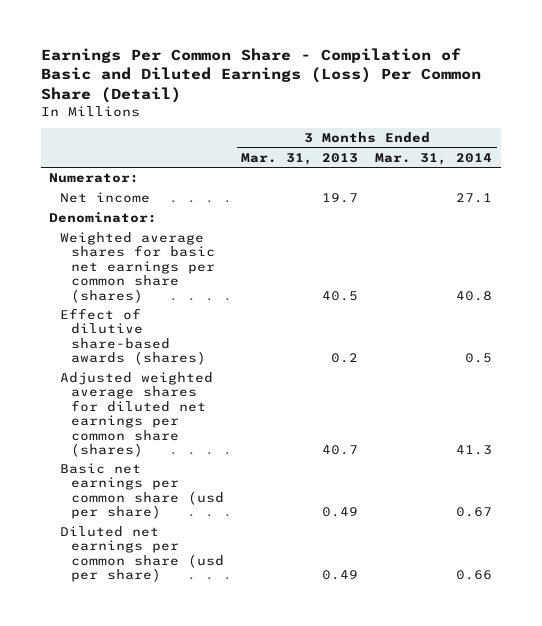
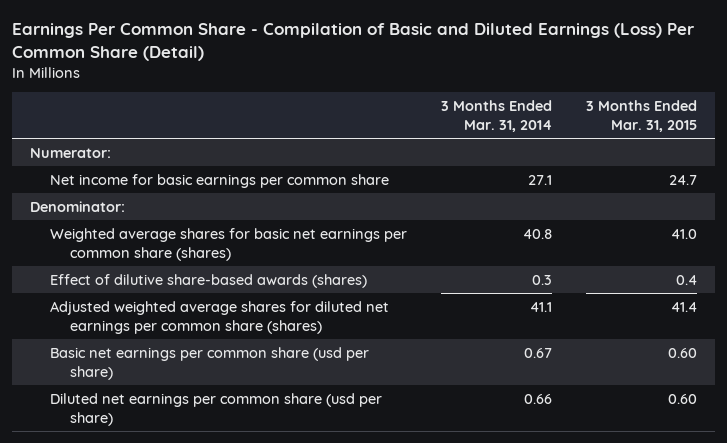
- | 3 Months Ended Mar. 31, 2013 | 3 Months Ended Mar. 31, 2014
+ | 3 Months Ended Mar. 31, 2014 | 3 Months Ended Mar. 31, 2015
- Net income | 19.7 | 27.1
+ Net income for basic earnings per common share | 27.1 | 24.7
- Effect of dilutive share-based awards (shares) | 0.2 | 0.5
- Adjusted weighted average shares for diluted net earnings per common share (shares) | 40.7 | 41.3
+ Effect of dilutive share-based awards (shares) | 0.3 | 0.4
+ Adjusted weighted average shares for diluted net earnings per common share (shares) | 41.1 | 41.4

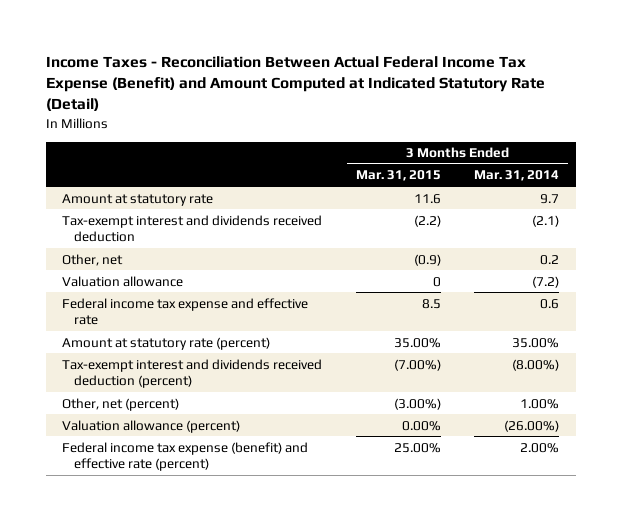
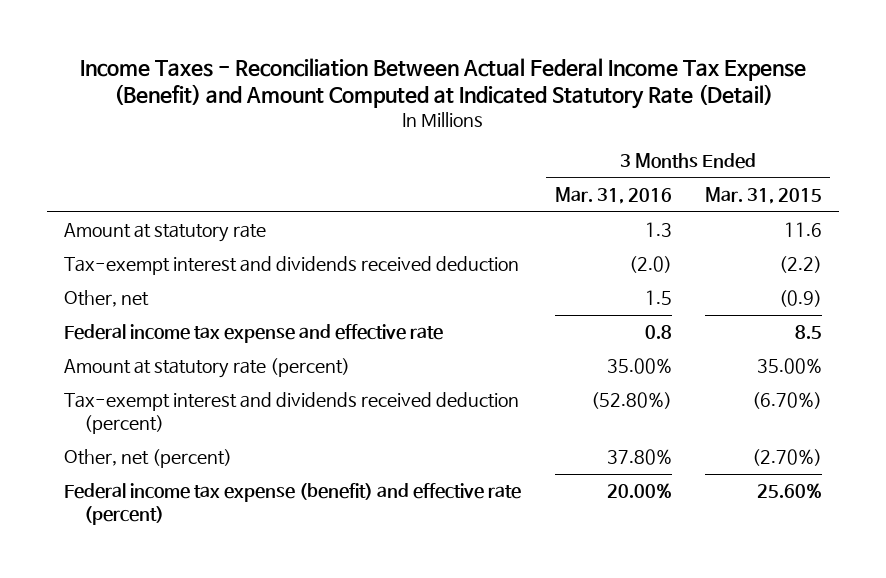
- | 3 Months Ended Mar. 31, 2015 | 3 Months Ended Mar. 31, 2014
+ | 3 Months Ended Mar. 31, 2016 | 3 Months Ended Mar. 31, 2015
- Valuation allowance | 0 | (7.2)
- Tax-exempt interest and dividends received deduction (percent) | (7.00%) | (8.00%)
- Other, net (percent) | (3.00%) | 1.00%
- Valuation allowance (percent) | 0.00% | (26.00%)
- Federal income tax expense (benefit) and effective rate (percent) | 25.00% | 2.00%
+ Tax-exempt interest and dividends received deduction (percent) | (52.80%) | (6.70%)
+ Other, net (percent) | 37.80% | (2.70%)
+ Federal income tax expense (benefit) and effective rate (percent) | 20.00% | 25.60%

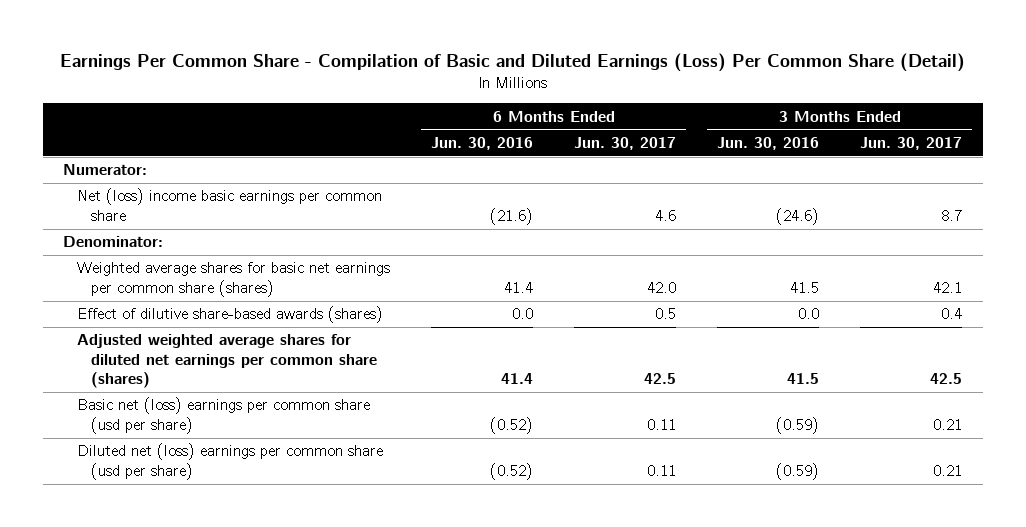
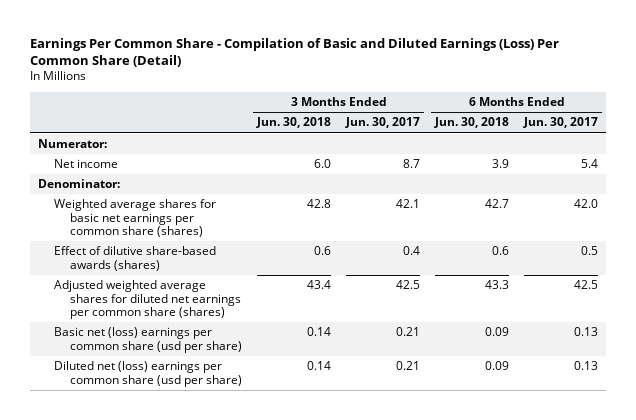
- | 6 Months Ended Jun. 30, 2016 | 6 Months Ended Jun. 30, 2017 | 3 Months Ended Jun. 30, 2016 | 3 Months Ended Jun. 30, 2017
+ | 3 Months Ended Jun. 30, 2018 | 3 Months Ended Jun. 30, 2017 | 6 Months Ended Jun. 30, 2018 | 6 Months Ended Jun. 30, 2017
- Net (loss) income basic earnings per common share | (21.6) | 4.6 | (24.6) | 8.7
+ Net income | 6.0 | 8.7 | 3.9 | 5.4
- Basic net (loss) earnings per common share (usd per share) | (0.52) | 0.11 | (0.59) | 0.21
- Diluted net (loss) earnings per common share (usd per share) | (0.52) | 0.11 | (0.59) | 0.21
+ Basic net (loss) earnings per common share (usd per share) | 0.14 | 0.21 | 0.09 | 0.13
+ Diluted net (loss) earnings per common share (usd per share) | 0.14 | 0.21 | 0.09 | 0.13

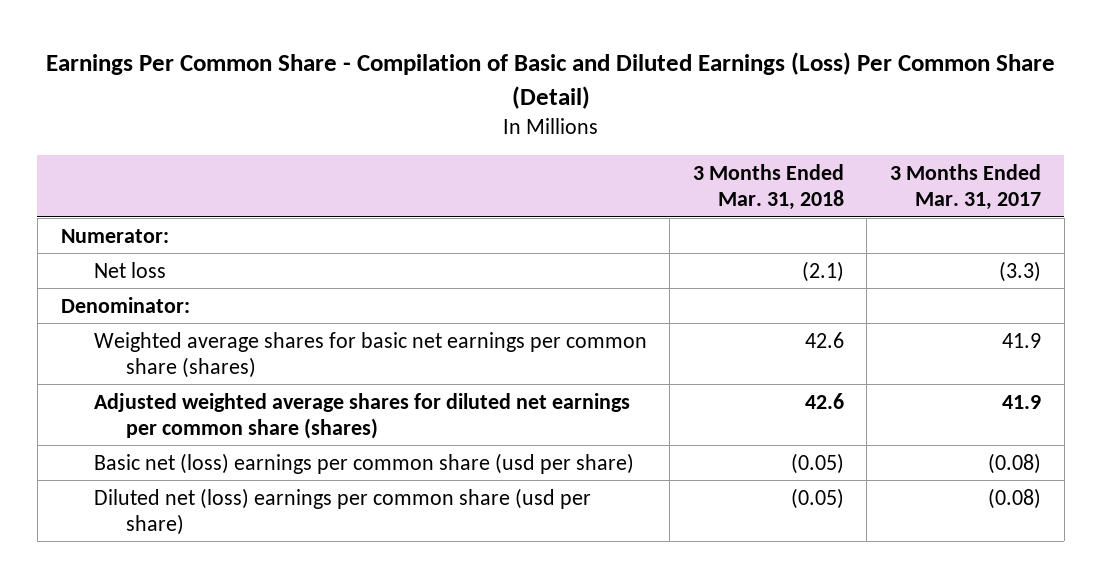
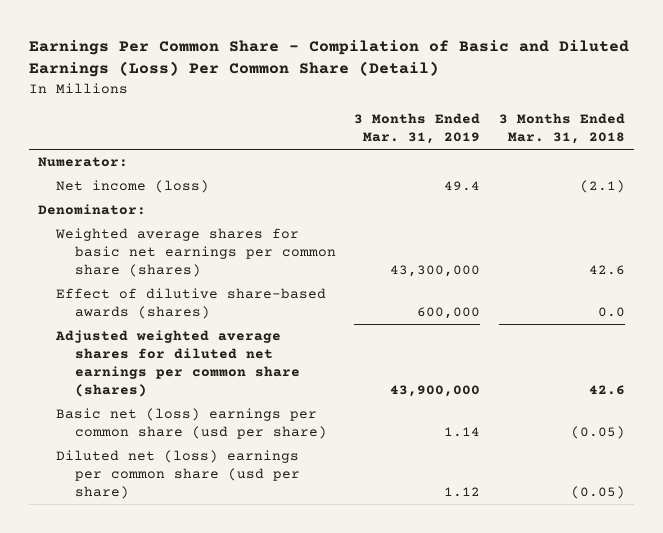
- | 3 Months Ended Mar. 31, 2018 | 3 Months Ended Mar. 31, 2017
+ | 3 Months Ended Mar. 31, 2019 | 3 Months Ended Mar. 31, 2018
- Net loss | (2.1) | (3.3)
+ Net income (loss) | 49.4 | (2.1)
+ Effect of dilutive share-based awards (shares) | 600,000 | 0.0

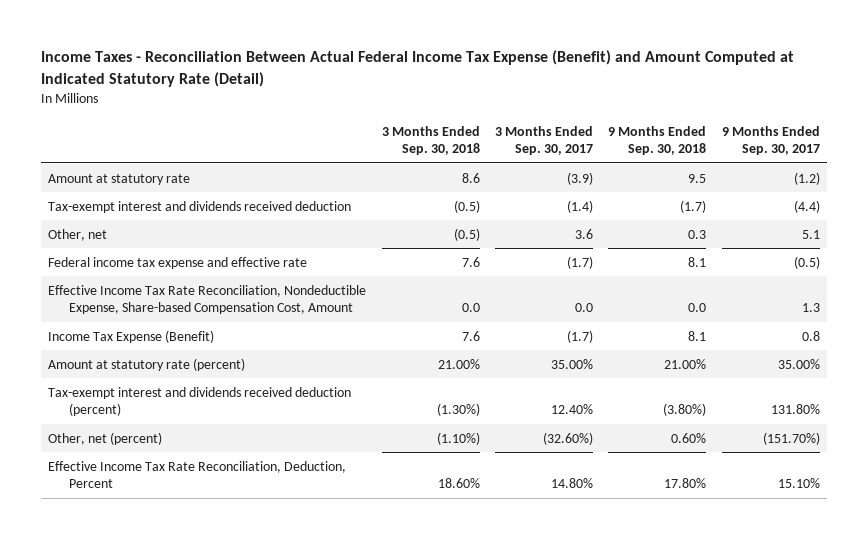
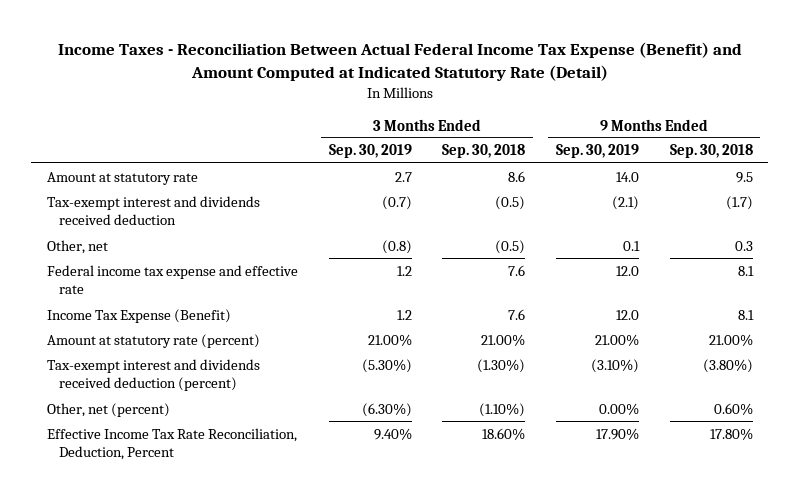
- | 3 Months Ended Sep. 30, 2018 | 3 Months Ended Sep. 30, 2017 | 9 Months Ended Sep. 30, 2018 | 9 Months Ended Sep. 30, 2017
+ | 3 Months Ended Sep. 30, 2019 | 3 Months Ended Sep. 30, 2018 | 9 Months Ended Sep. 30, 2019 | 9 Months Ended Sep. 30, 2018
- Effective Income Tax Rate Reconciliation, Nondeductible Expense, Share-based Compensation Cost, Amount | 0.0 | 0.0 | 0.0 | 1.3

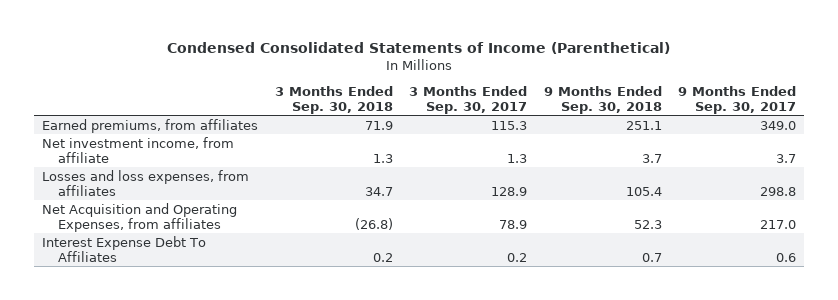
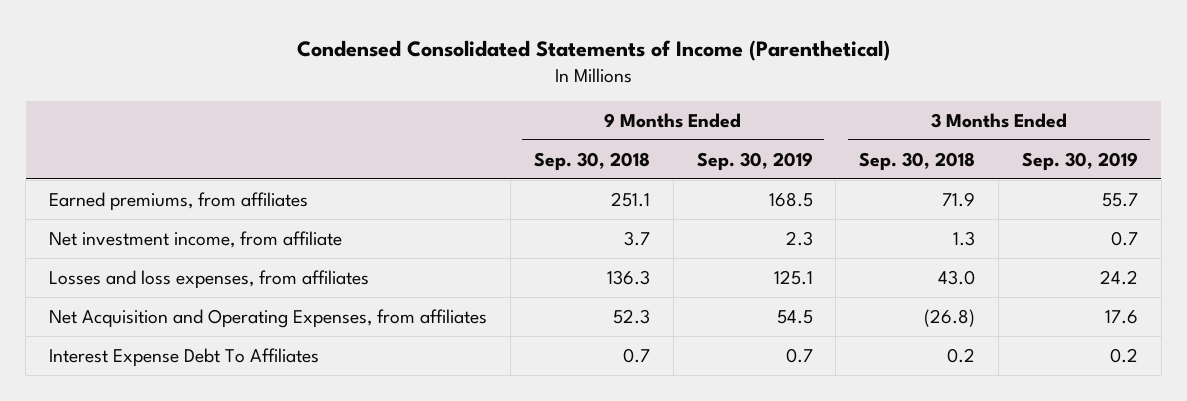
- | 3 Months Ended Sep. 30, 2018 | 3 Months Ended Sep. 30, 2017 | 9 Months Ended Sep. 30, 2018 | 9 Months Ended Sep. 30, 2017
+ | 9 Months Ended Sep. 30, 2018 | 9 Months Ended Sep. 30, 2019 | 3 Months Ended Sep. 30, 2018 | 3 Months Ended Sep. 30, 2019
- Losses and loss expenses, from affiliates | 34.7 | 128.9 | 105.4 | 298.8
+ Losses and loss expenses, from affiliates | 136.3 | 125.1 | 43.0 | 24.2

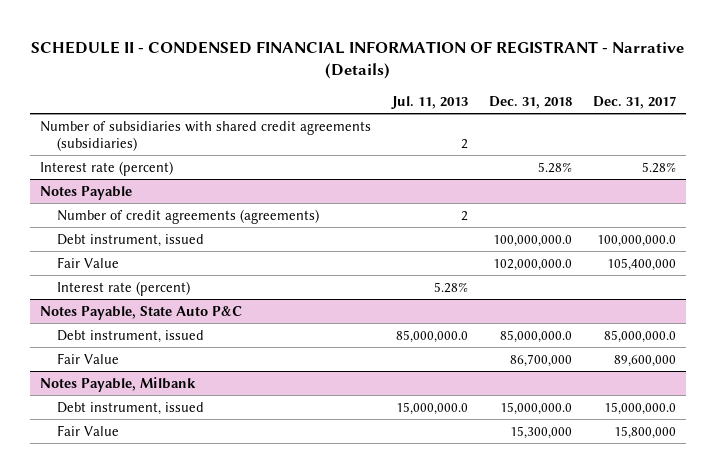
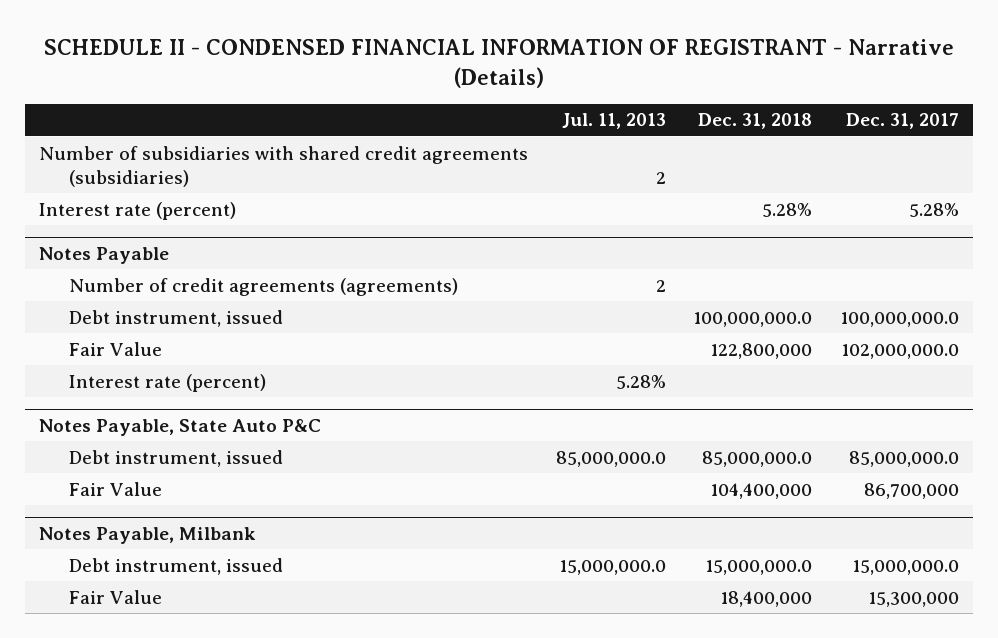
@ Notes Payable
- Fair Value | | 102,000,000.0 | 105,400,000
+ Fair Value | | 122,800,000 | 102,000,000.0
@ Notes Payable, State Auto P&C
- Fair Value | | 86,700,000 | 89,600,000
+ Fair Value | | 104,400,000 | 86,700,000
@ Notes Payable, Milbank
- Fair Value | | 15,300,000 | 15,800,000
+ Fair Value | | 18,400,000 | 15,300,000

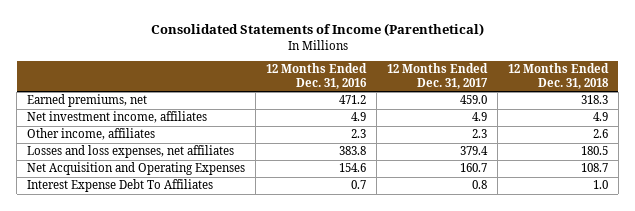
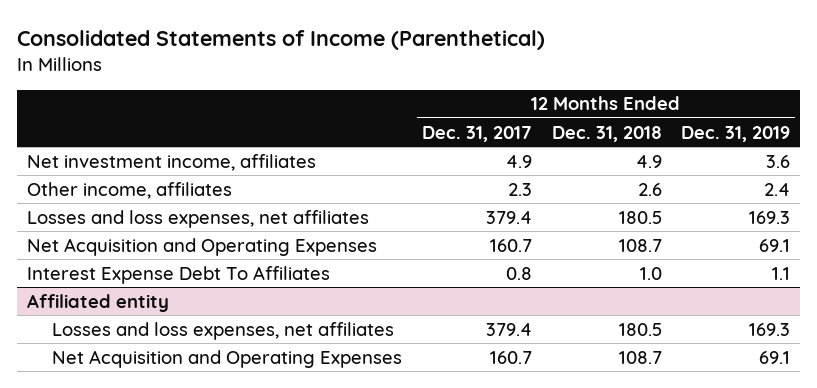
- | 12 Months Ended Dec. 31, 2016 | 12 Months Ended Dec. 31, 2017 | 12 Months Ended Dec. 31, 2018
+ | 12 Months Ended Dec. 31, 2017 | 12 Months Ended Dec. 31, 2018 | 12 Months Ended Dec. 31, 2019
- Earned premiums, net | 471.2 | 459.0 | 318.3
+ Affiliated entity
+ Losses and loss expenses, net affiliates | 379.4 | 180.5 | 169.3
+ Net Acquisition and Operating Expenses | 160.7 | 108.7 | 69.1

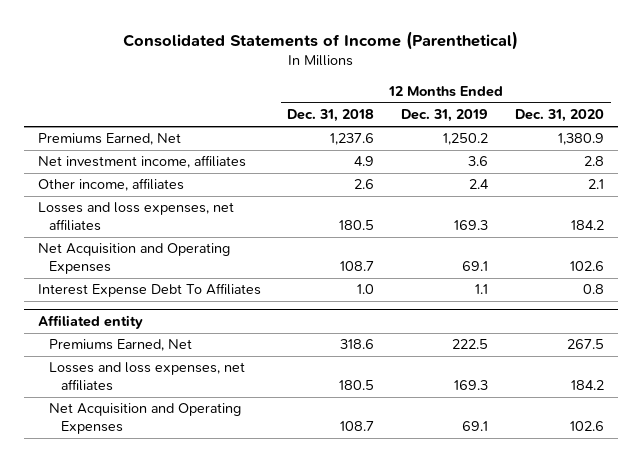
- | 12 Months Ended Dec. 31, 2017 | 12 Months Ended Dec. 31, 2018 | 12 Months Ended Dec. 31, 2019
+ | 12 Months Ended Dec. 31, 2018 | 12 Months Ended Dec. 31, 2019 | 12 Months Ended Dec. 31, 2020
+ Premiums Earned, Net | 1,237.6 | 1,250.2 | 1,380.9
@ Affiliated entity
+ Premiums Earned, Net | 318.6 | 222.5 | 267.5

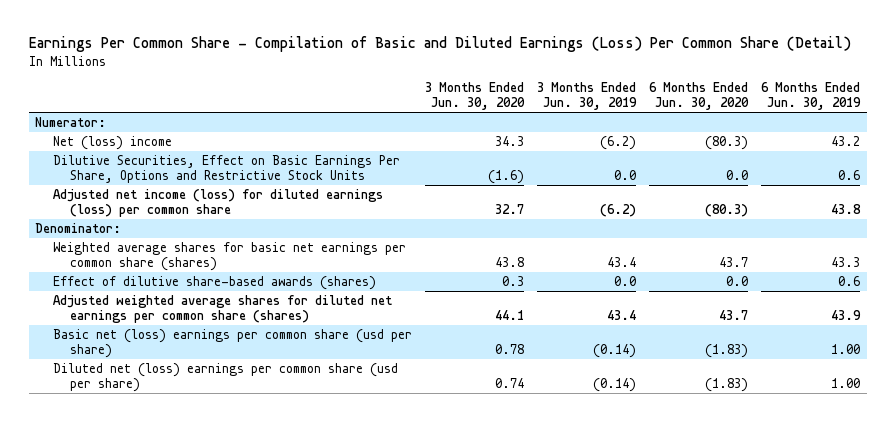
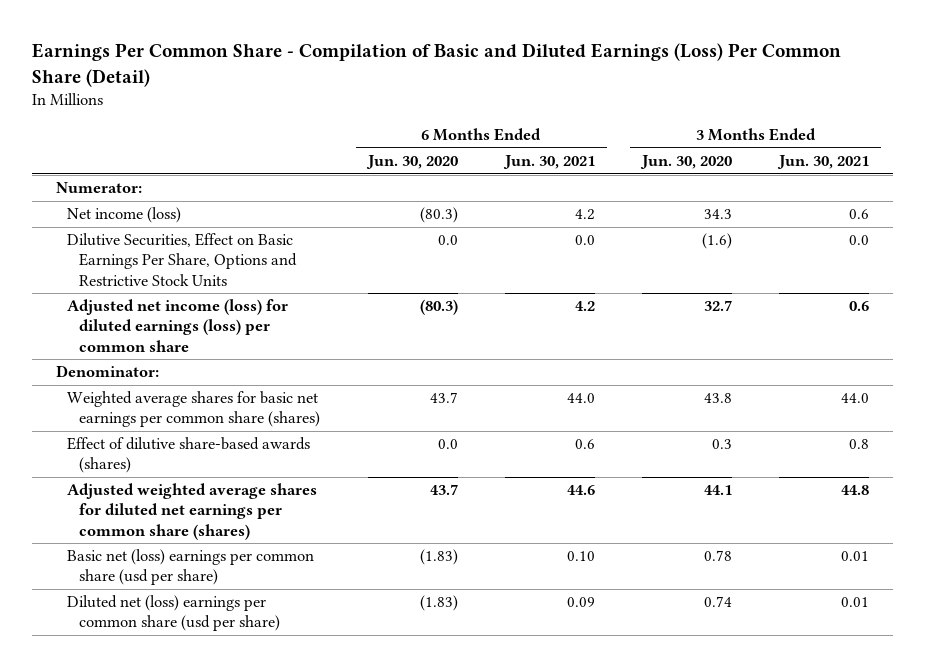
- | 3 Months Ended Jun. 30, 2020 | 3 Months Ended Jun. 30, 2019 | 6 Months Ended Jun. 30, 2020 | 6 Months Ended Jun. 30, 2019
+ | 6 Months Ended Jun. 30, 2020 | 6 Months Ended Jun. 30, 2021 | 3 Months Ended Jun. 30, 2020 | 3 Months Ended Jun. 30, 2021
- Net (loss) income | 34.3 | (6.2) | (80.3) | 43.2
+ Net income (loss) | (80.3) | 4.2 | 34.3 | 0.6

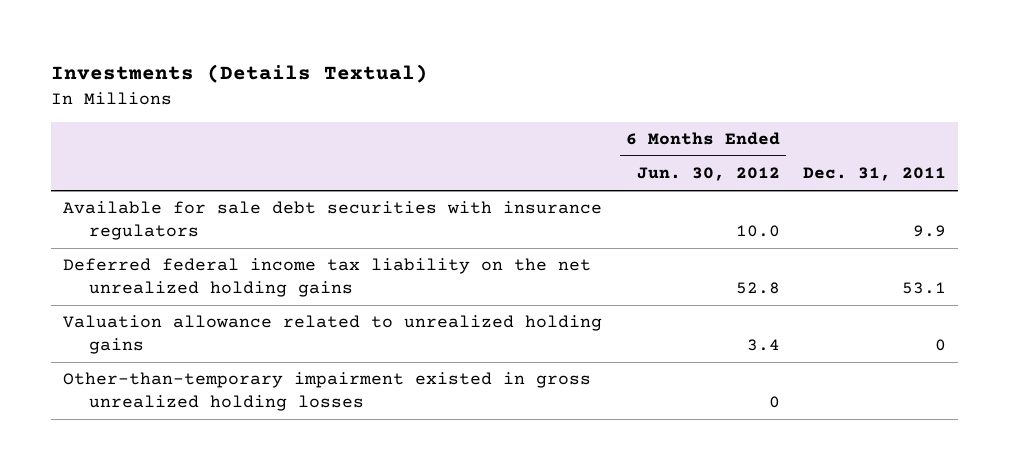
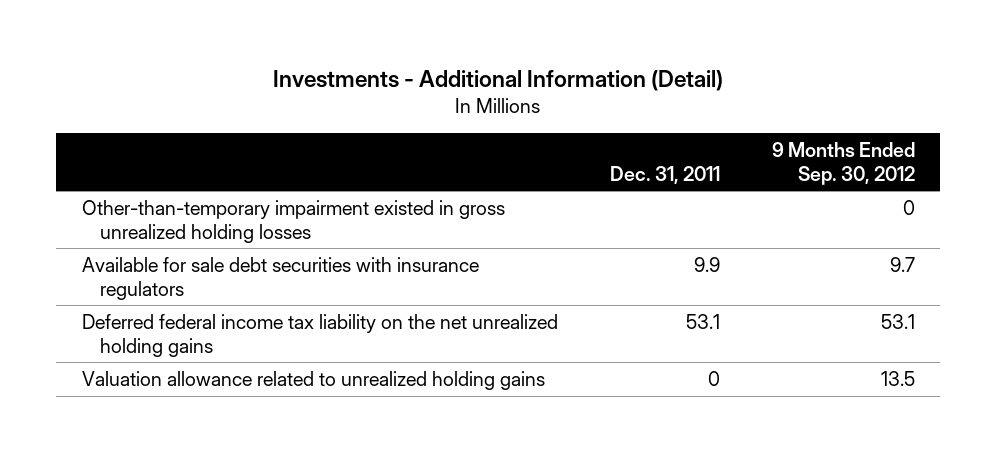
- Investments (Details Textual)
+ Investments - Additional Information (Detail)
- | 6 Months Ended Jun. 30, 2012 | Dec. 31, 2011
+ | Dec. 31, 2011 | 9 Months Ended Sep. 30, 2012
moved up: Other-than-temporary impairment existed in gross unrealized holding losses | | 0

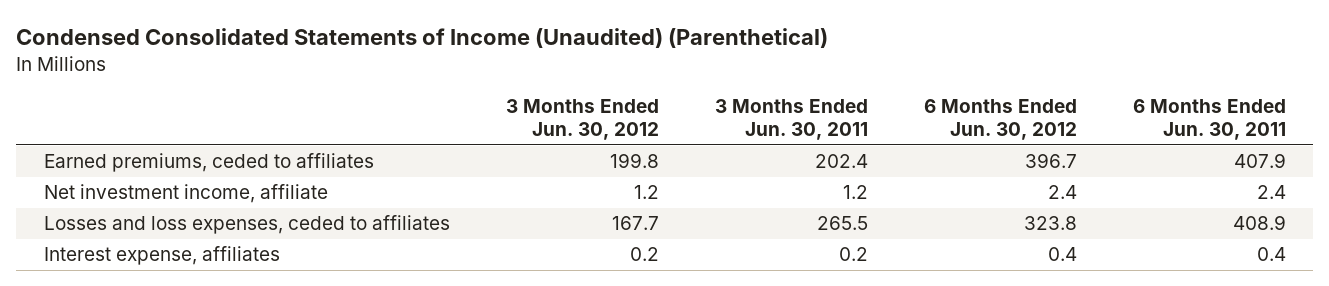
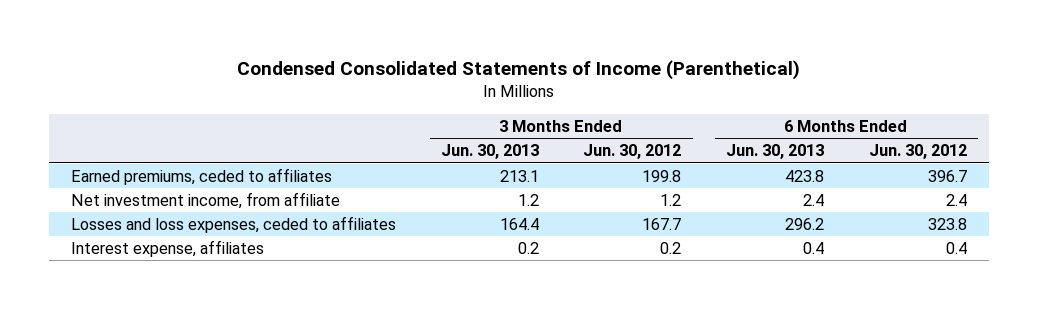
- Condensed Consolidated Statements of Income (Unaudited) (Parenthetical)
+ Condensed Consolidated Statements of Income (Parenthetical)
- | 3 Months Ended Jun. 30, 2012 | 3 Months Ended Jun. 30, 2011 | 6 Months Ended Jun. 30, 2012 | 6 Months Ended Jun. 30, 2011
+ | 3 Months Ended Jun. 30, 2013 | 3 Months Ended Jun. 30, 2012 | 6 Months Ended Jun. 30, 2013 | 6 Months Ended Jun. 30, 2012
- Net investment income, affiliate | 1.2 | 1.2 | 2.4 | 2.4
+ Net investment income, from affiliate | 1.2 | 1.2 | 2.4 | 2.4

